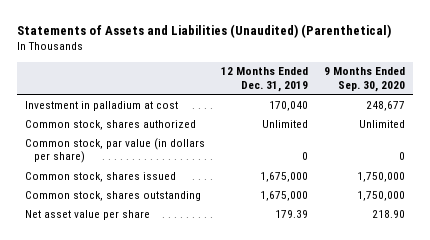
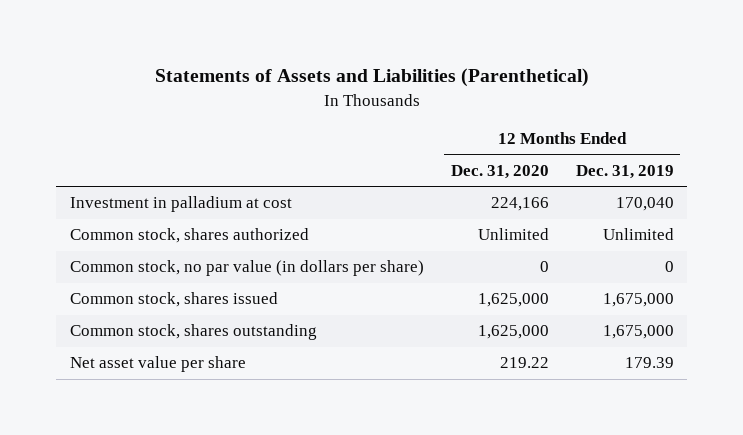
- Statements of Assets and Liabilities (Unaudited) (Parenthetical)
+ Statements of Assets and Liabilities (Parenthetical)
- | 12 Months Ended Dec. 31, 2019 | 9 Months Ended Sep. 30, 2020
+ | 12 Months Ended Dec. 31, 2020 | 12 Months Ended Dec. 31, 2019
- Common stock, par value (in dollars per share) | 0 | 0
+ Common stock, no par value (in dollars per share) | 0 | 0

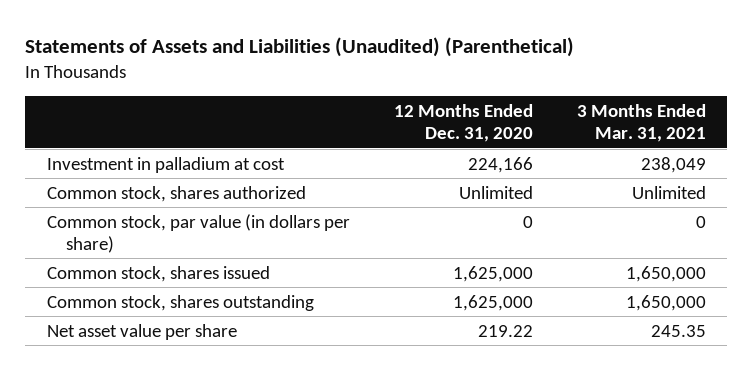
- Statements of Assets and Liabilities (Parenthetical)
+ Statements of Assets and Liabilities (Unaudited) (Parenthetical)
- | 12 Months Ended Dec. 31, 2020 | 12 Months Ended Dec. 31, 2019
+ | 12 Months Ended Dec. 31, 2020 | 3 Months Ended Mar. 31, 2021
- Common stock, no par value (in dollars per share) | 0 | 0
+ Common stock, par value (in dollars per share) | 0 | 0

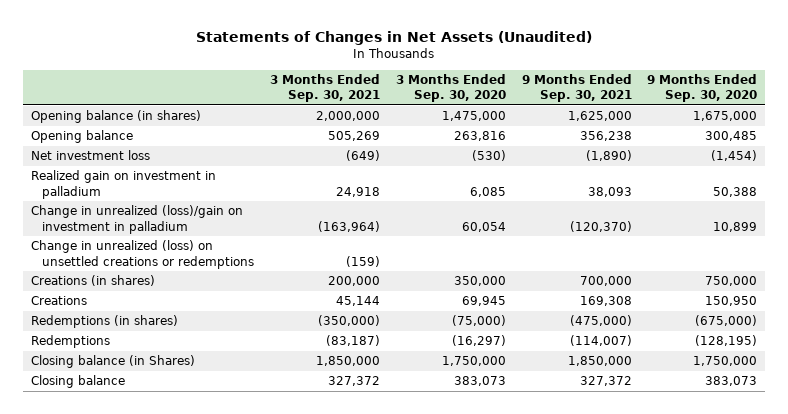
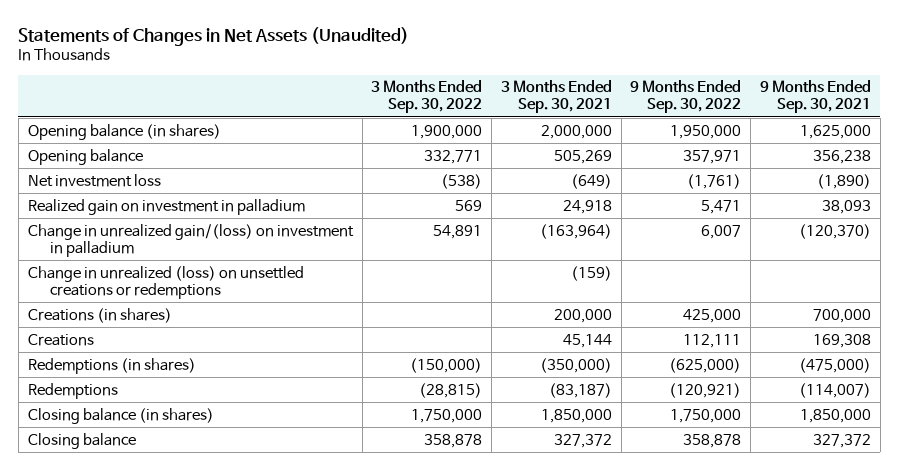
- | 3 Months Ended Sep. 30, 2021 | 3 Months Ended Sep. 30, 2020 | 9 Months Ended Sep. 30, 2021 | 9 Months Ended Sep. 30, 2020
+ | 3 Months Ended Sep. 30, 2022 | 3 Months Ended Sep. 30, 2021 | 9 Months Ended Sep. 30, 2022 | 9 Months Ended Sep. 30, 2021
- Change in unrealized (loss)/gain on investment in palladium | (163,964) | 60,054 | (120,370) | 10,899
+ Change in unrealized gain/(loss) on investment in palladium | 54,891 | (163,964) | 6,007 | (120,370)
- Closing balance (in Shares) | 1,850,000 | 1,750,000 | 1,850,000 | 1,750,000
+ Closing balance (in shares) | 1,750,000 | 1,850,000 | 1,750,000 | 1,850,000

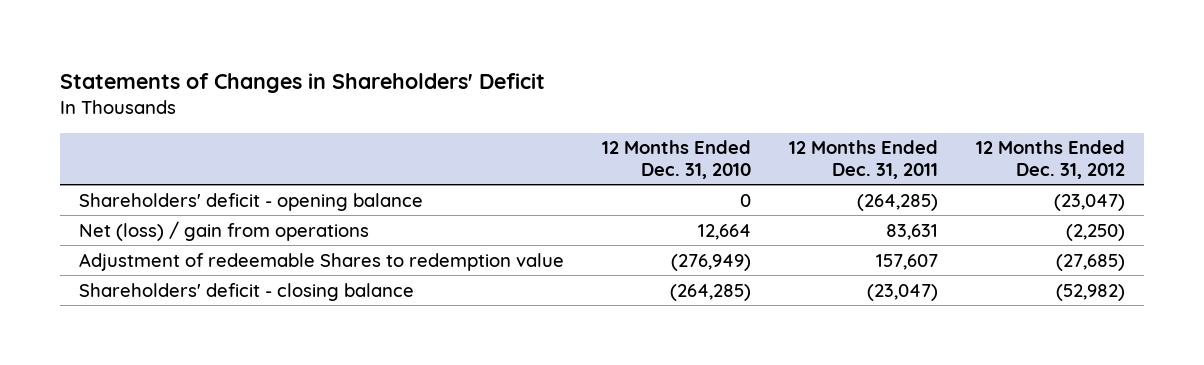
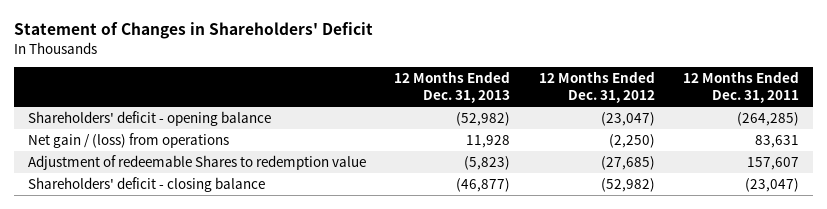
- Statements of Changes in Shareholders' Deficit
+ Statement of Changes in Shareholders' Deficit
- | 12 Months Ended Dec. 31, 2010 | 12 Months Ended Dec. 31, 2011 | 12 Months Ended Dec. 31, 2012
+ | 12 Months Ended Dec. 31, 2013 | 12 Months Ended Dec. 31, 2012 | 12 Months Ended Dec. 31, 2011
- Net (loss) / gain from operations | 12,664 | 83,631 | (2,250)
+ Net gain / (loss) from operations | 11,928 | (2,250) | 83,631

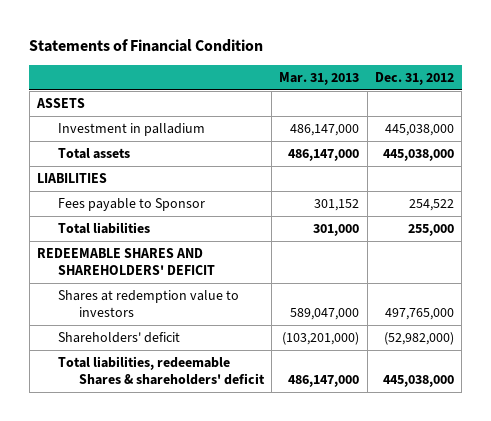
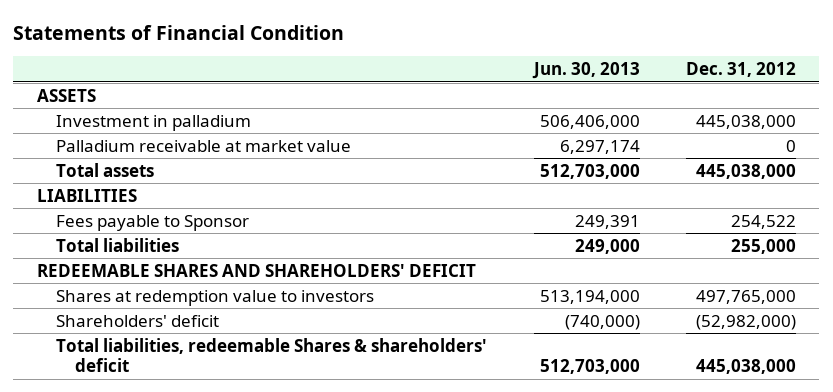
- | Mar. 31, 2013 | Dec. 31, 2012
+ | Jun. 30, 2013 | Dec. 31, 2012
+ Palladium receivable at market value | 6,297,174 | 0

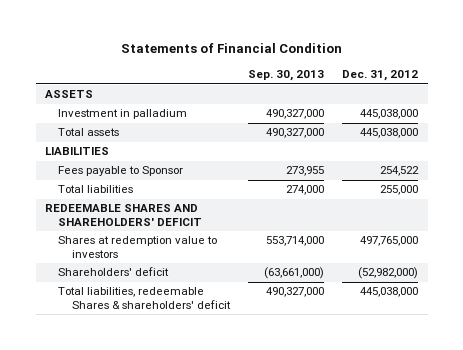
- | Jun. 30, 2013 | Dec. 31, 2012
+ | Sep. 30, 2013 | Dec. 31, 2012
- Palladium receivable at market value | 6,297,174 | 0

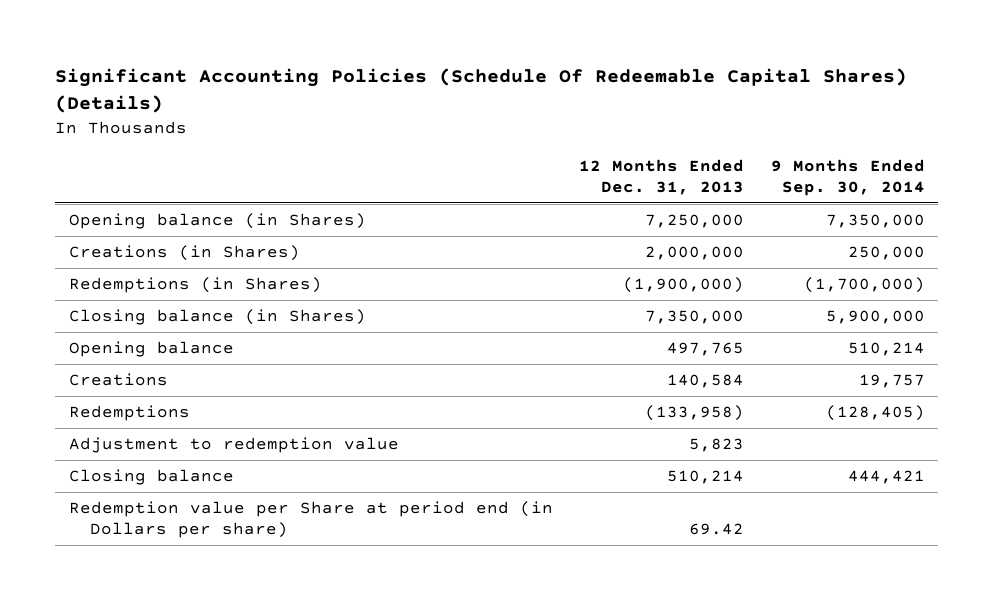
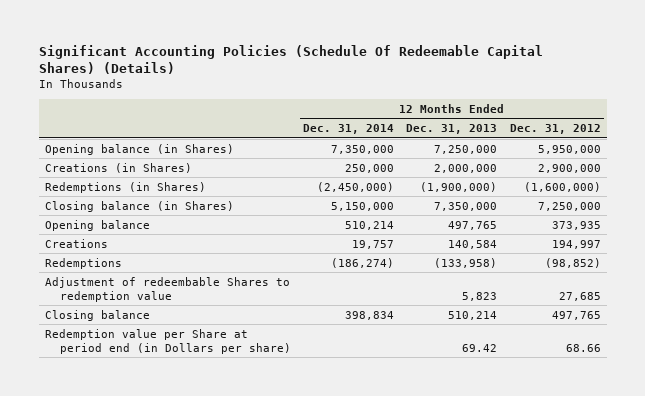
- | 12 Months Ended Dec. 31, 2013 | 9 Months Ended Sep. 30, 2014
+ | 12 Months Ended Dec. 31, 2014 | 12 Months Ended Dec. 31, 2013 | 12 Months Ended Dec. 31, 2012
- Adjustment to redemption value | 5,823 |
+ Adjustment of redeembable Shares to redemption value | | 5,823 | 27,685

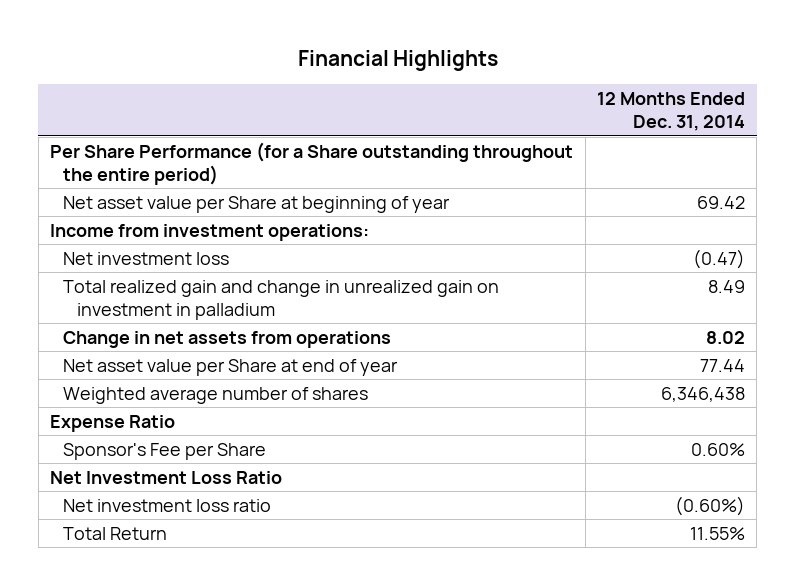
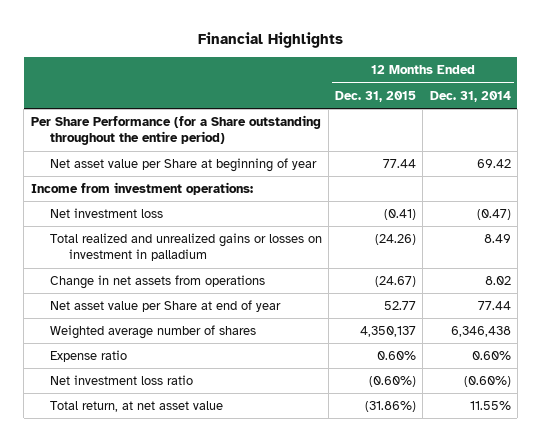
- | 12 Months Ended Dec. 31, 2014
+ | 12 Months Ended Dec. 31, 2015 | 12 Months Ended Dec. 31, 2014
- Total realized gain and change in unrealized gain on investment in palladium | 8.49
+ Total realized and unrealized gains or losses on investment in palladium | (24.26) | 8.49
- Expense Ratio
- Sponsor's Fee per Share | 0.60%
- Net Investment Loss Ratio
+ Expense ratio | 0.60% | 0.60%
- Total Return | 11.55%
+ Total return, at net asset value | (31.86%) | 11.55%

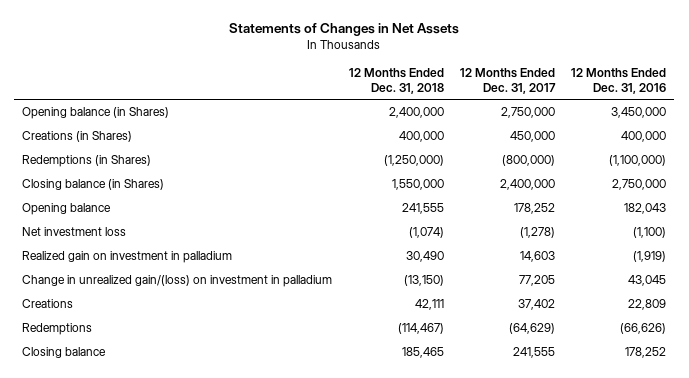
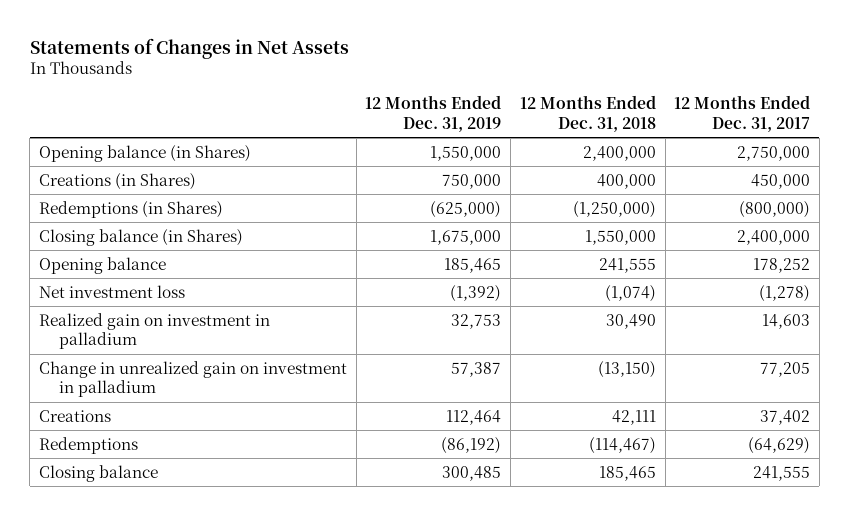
- | 12 Months Ended Dec. 31, 2018 | 12 Months Ended Dec. 31, 2017 | 12 Months Ended Dec. 31, 2016
+ | 12 Months Ended Dec. 31, 2019 | 12 Months Ended Dec. 31, 2018 | 12 Months Ended Dec. 31, 2017
- Change in unrealized gain/(loss) on investment in palladium | (13,150) | 77,205 | 43,045
+ Change in unrealized gain on investment in palladium | 57,387 | (13,150) | 77,205

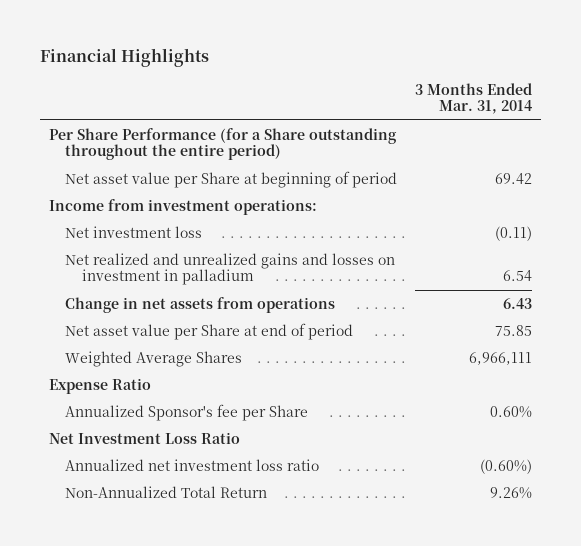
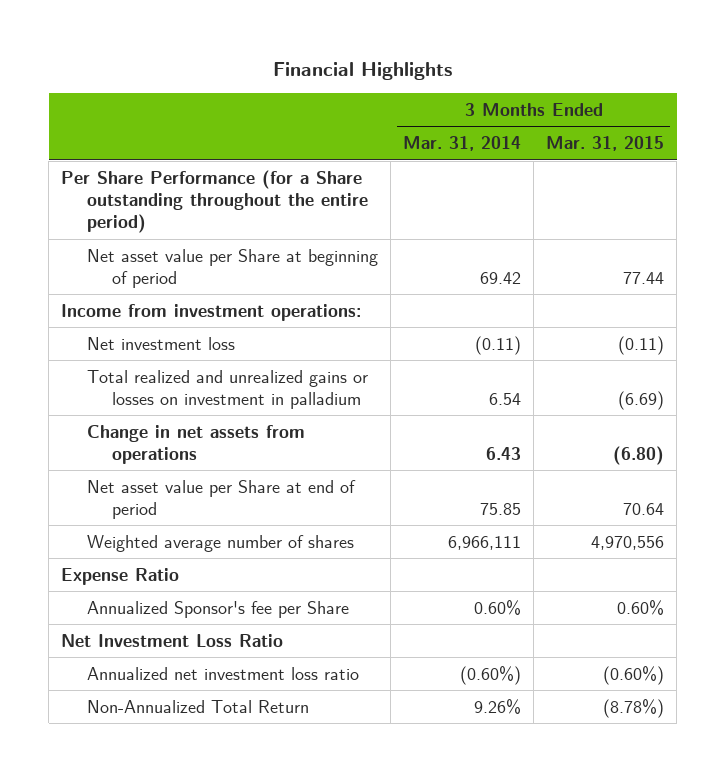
- | 3 Months Ended Mar. 31, 2014
+ | 3 Months Ended Mar. 31, 2014 | 3 Months Ended Mar. 31, 2015
- Net realized and unrealized gains and losses on investment in palladium | 6.54
+ Total realized and unrealized gains or losses on investment in palladium | 6.54 | (6.69)
- Weighted Average Shares | 6,966,111
+ Weighted average number of shares | 6,966,111 | 4,970,556

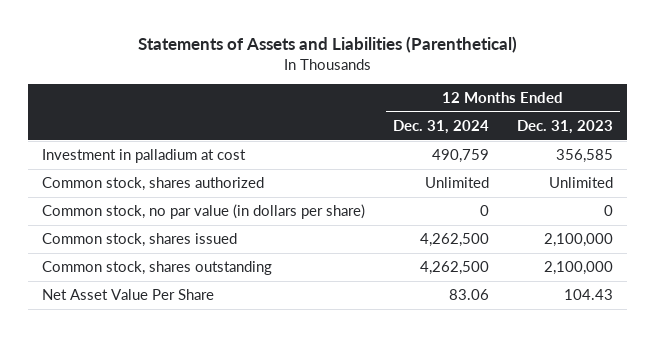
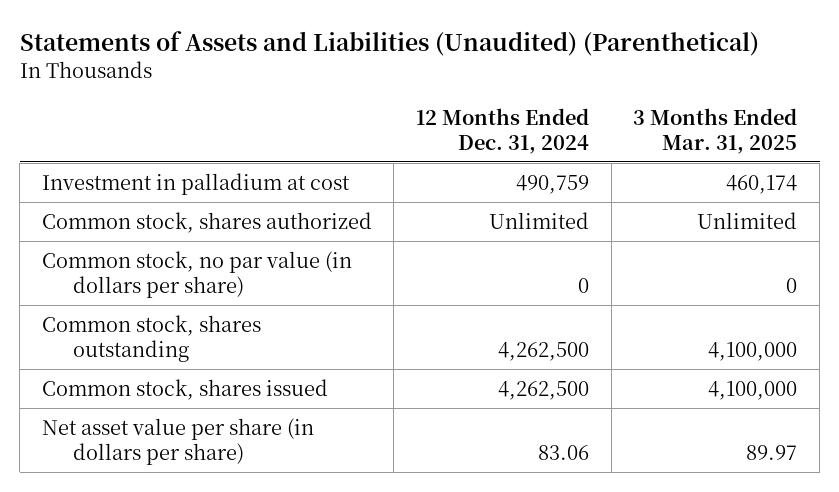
- Statements of Assets and Liabilities (Parenthetical)
+ Statements of Assets and Liabilities (Unaudited) (Parenthetical)
- | 12 Months Ended Dec. 31, 2024 | 12 Months Ended Dec. 31, 2023
+ | 12 Months Ended Dec. 31, 2024 | 3 Months Ended Mar. 31, 2025
- Net Asset Value Per Share | 83.06 | 104.43
moved down: Common stock, shares issued | 4,262,500 | 4,100,000
+ Net asset value per share (in dollars per share) | 83.06 | 89.97

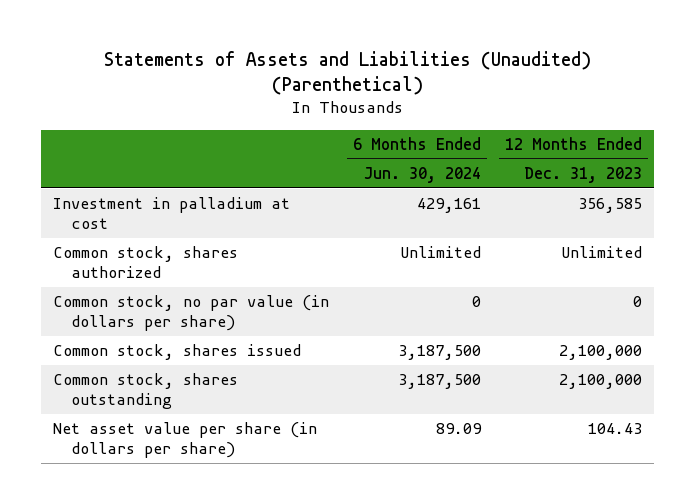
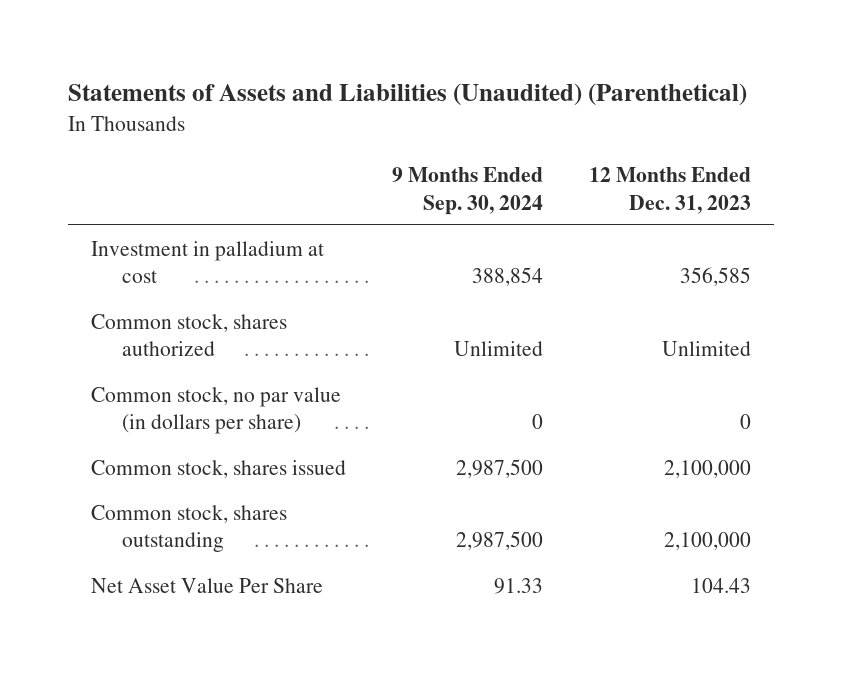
- | 6 Months Ended Jun. 30, 2024 | 12 Months Ended Dec. 31, 2023
+ | 9 Months Ended Sep. 30, 2024 | 12 Months Ended Dec. 31, 2023
- Net asset value per share (in dollars per share) | 89.09 | 104.43
+ Net Asset Value Per Share | 91.33 | 104.43

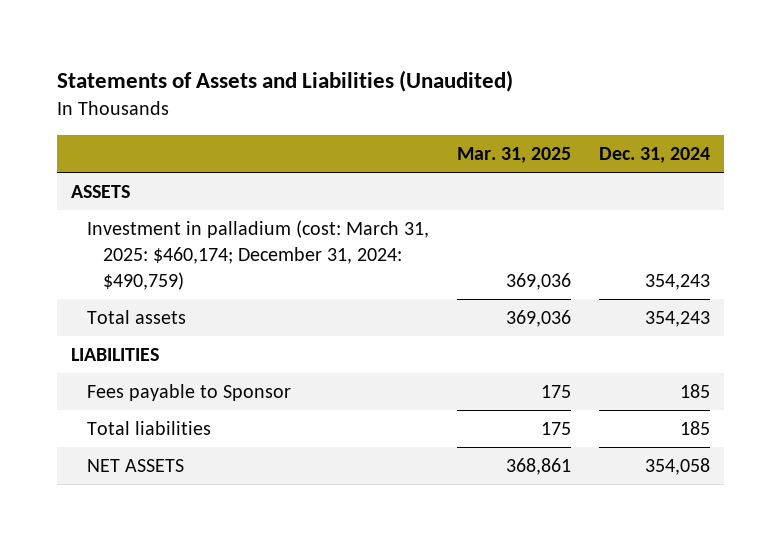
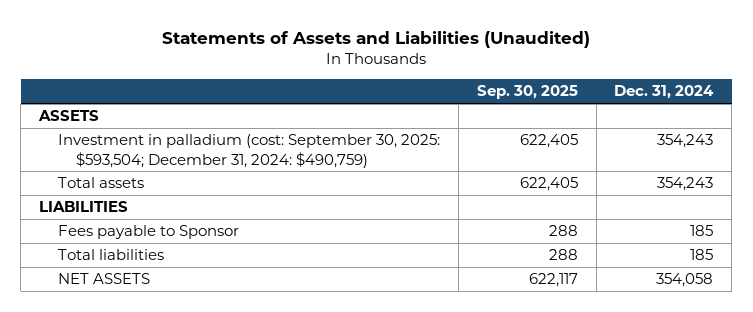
- | Mar. 31, 2025 | Dec. 31, 2024
+ | Sep. 30, 2025 | Dec. 31, 2024
- Investment in palladium (cost: March 31, 2025: $460,174; December 31, 2024: $490,759) | 369,036 | 354,243
+ Investment in palladium (cost: September 30, 2025: $593,504; December 31, 2024: $490,759) | 622,405 | 354,243

